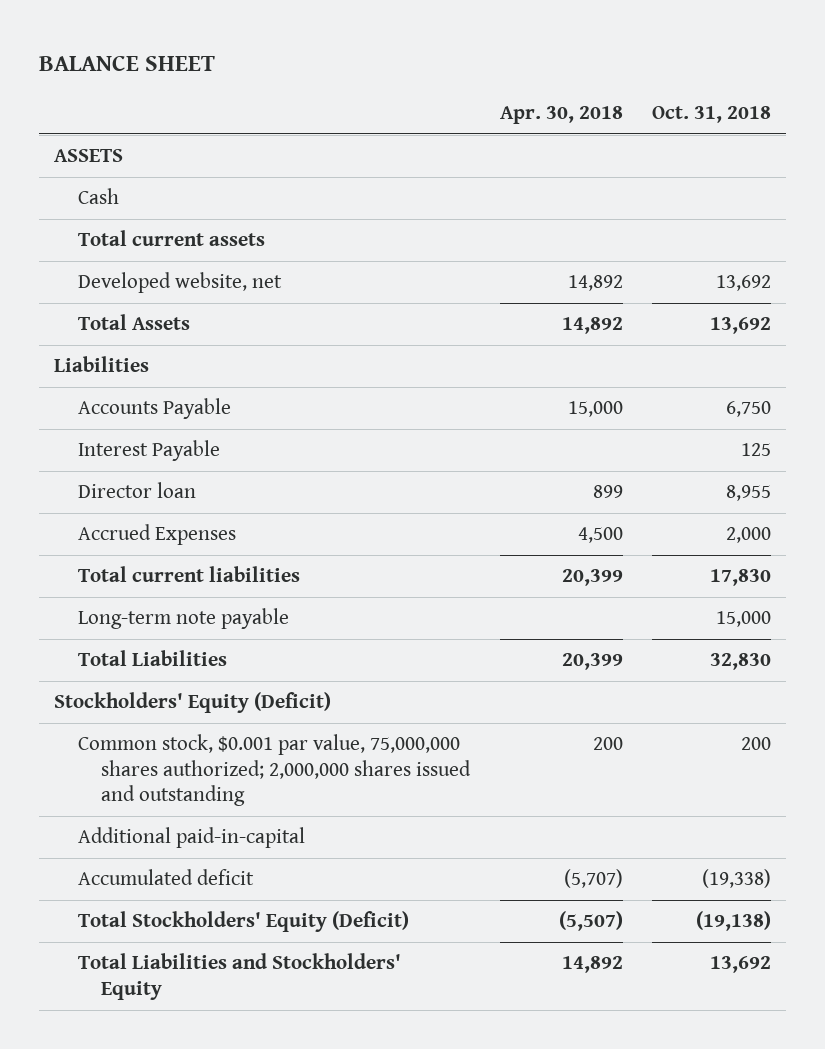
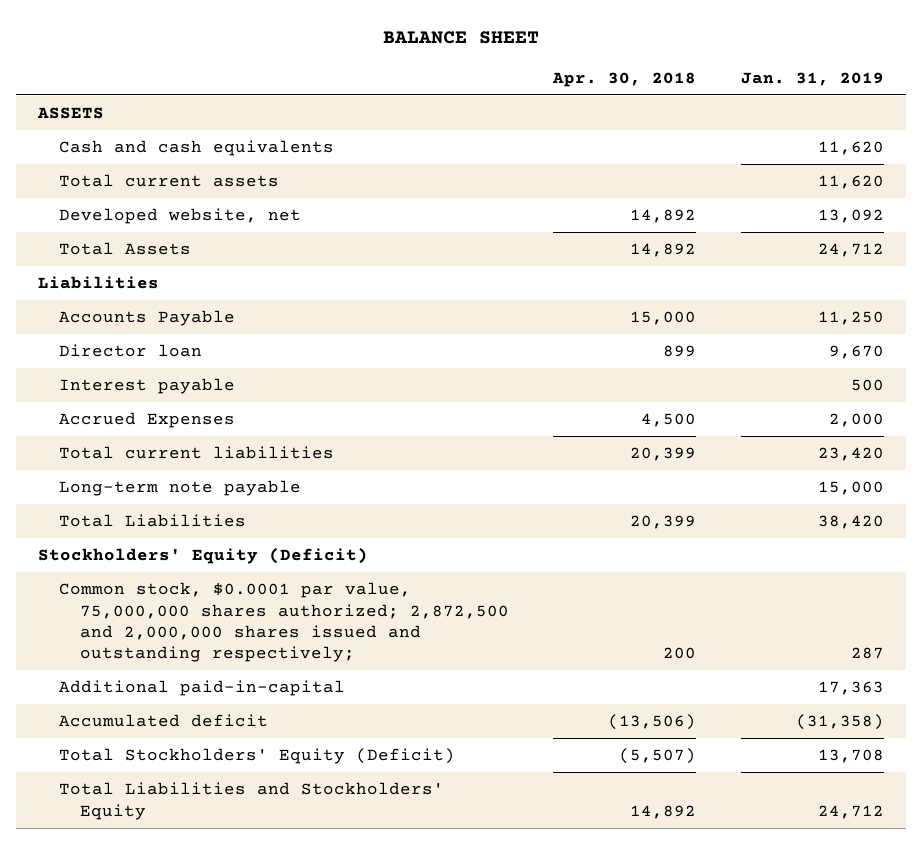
- | Apr. 30, 2018 | Oct. 31, 2018
+ | Apr. 30, 2018 | Jan. 31, 2019
- Cash
+ Cash and cash equivalents | | 11,620
- Interest Payable | | 125
+ Interest payable | | 500
- Common stock, $0.001 par value, 75,000,000 shares authorized; 2,000,000 shares issued and outstanding | 200 | 200
+ Common stock, $0.0001 par value, 75,000,000 shares authorized; 2,872,500 and 2,000,000 shares issued and outstanding respectively; | 200 | 287
- Accumulated deficit | (5,707) | (19,338)
+ Accumulated deficit | (13,506) | (31,358)

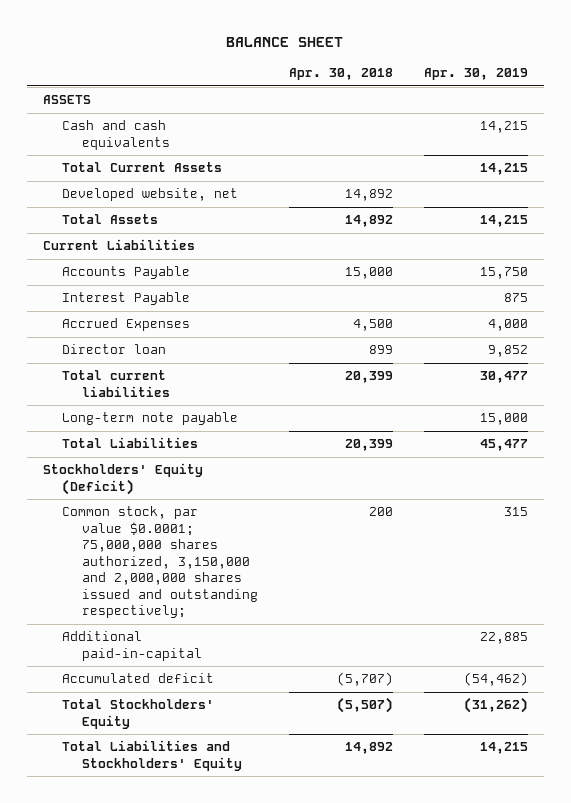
- | Apr. 30, 2018 | Jan. 31, 2019
+ | Apr. 30, 2018 | Apr. 30, 2019
- Total current assets | | 11,620
+ Total Current Assets | | 14,215
- Liabilities
+ Current Liabilities
- Interest payable | | 500
+ Interest Payable | | 875
moved down: Director loan | 899 | 9,852
- Common stock, $0.0001 par value, 75,000,000 shares authorized; 2,872,500 and 2,000,000 shares issued and outstanding respectively; | 200 | 287
+ Common stock, par value $0.0001; 75,000,000 shares authorized, 3,150,000 and 2,000,000 shares issued and outstanding respectively; | 200 | 315
- Accumulated deficit | (13,506) | (31,358)
- Total Stockholders' Equity (Deficit) | (5,507) | 13,708
+ Accumulated deficit | (5,707) | (54,462)
+ Total Stockholders' Equity | (5,507) | (31,262)

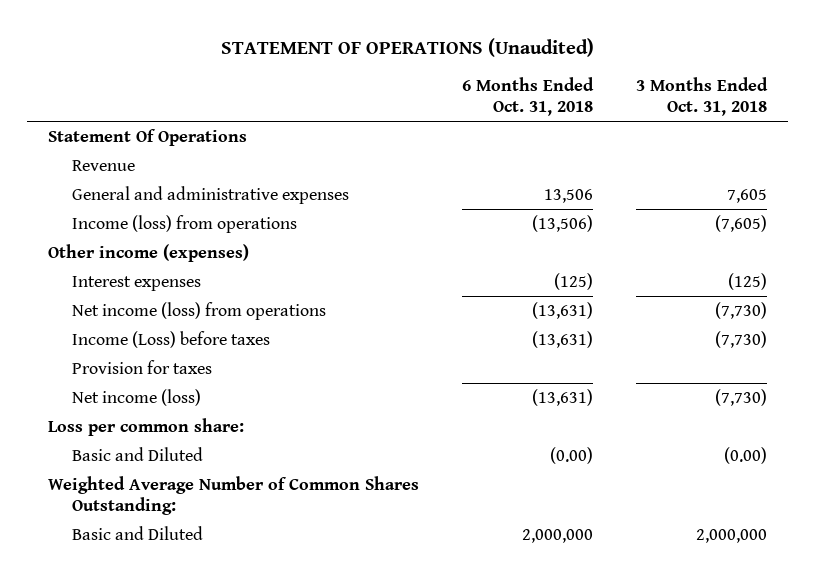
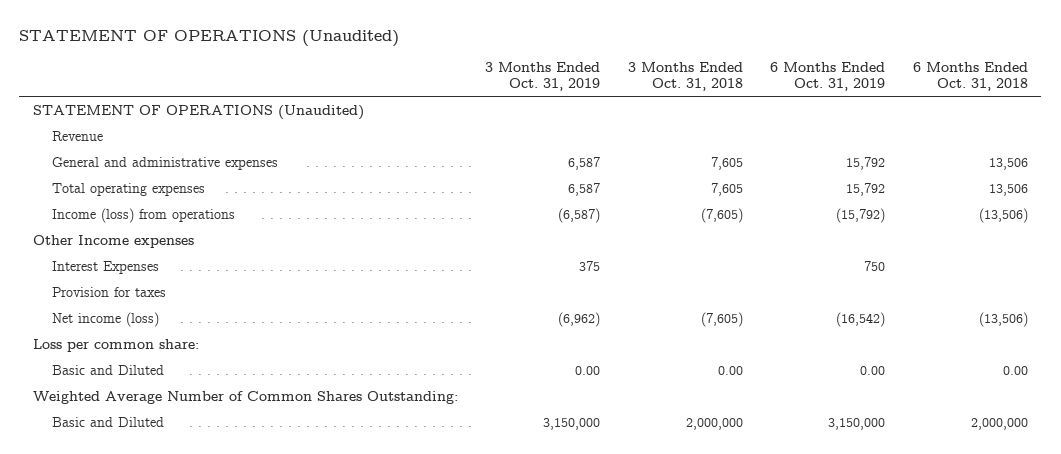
- | 6 Months Ended Oct. 31, 2018 | 3 Months Ended Oct. 31, 2018
+ | 3 Months Ended Oct. 31, 2019 | 3 Months Ended Oct. 31, 2018 | 6 Months Ended Oct. 31, 2019 | 6 Months Ended Oct. 31, 2018
- Statement Of Operations
+ STATEMENT OF OPERATIONS (Unaudited)
+ Total operating expenses | 6,587 | 7,605 | 15,792 | 13,506
- Other income (expenses)
- Interest expenses | (125) | (125)
- Net income (loss) from operations | (13,631) | (7,730)
- Income (Loss) before taxes | (13,631) | (7,730)
+ Other Income expenses
+ Interest Expenses | 375 | | 750 |
- Net income (loss) | (13,631) | (7,730)
+ Net income (loss) | (6,962) | (7,605) | (16,542) | (13,506)
- Basic and Diluted | (0.00) | (0.00)
+ Basic and Diluted | 0.00 | 0.00 | 0.00 | 0.00

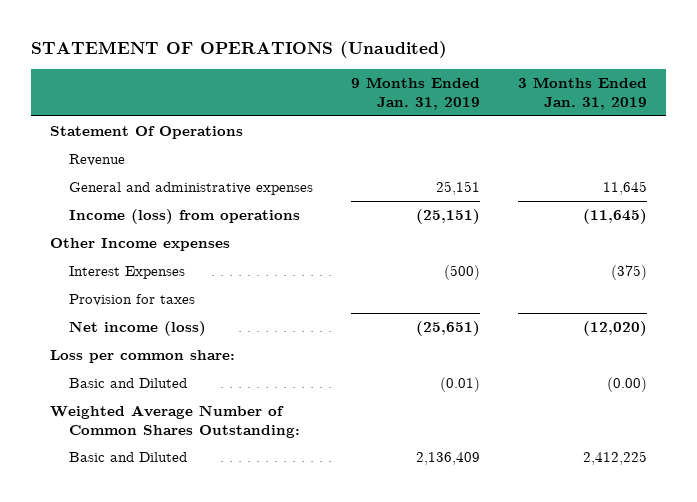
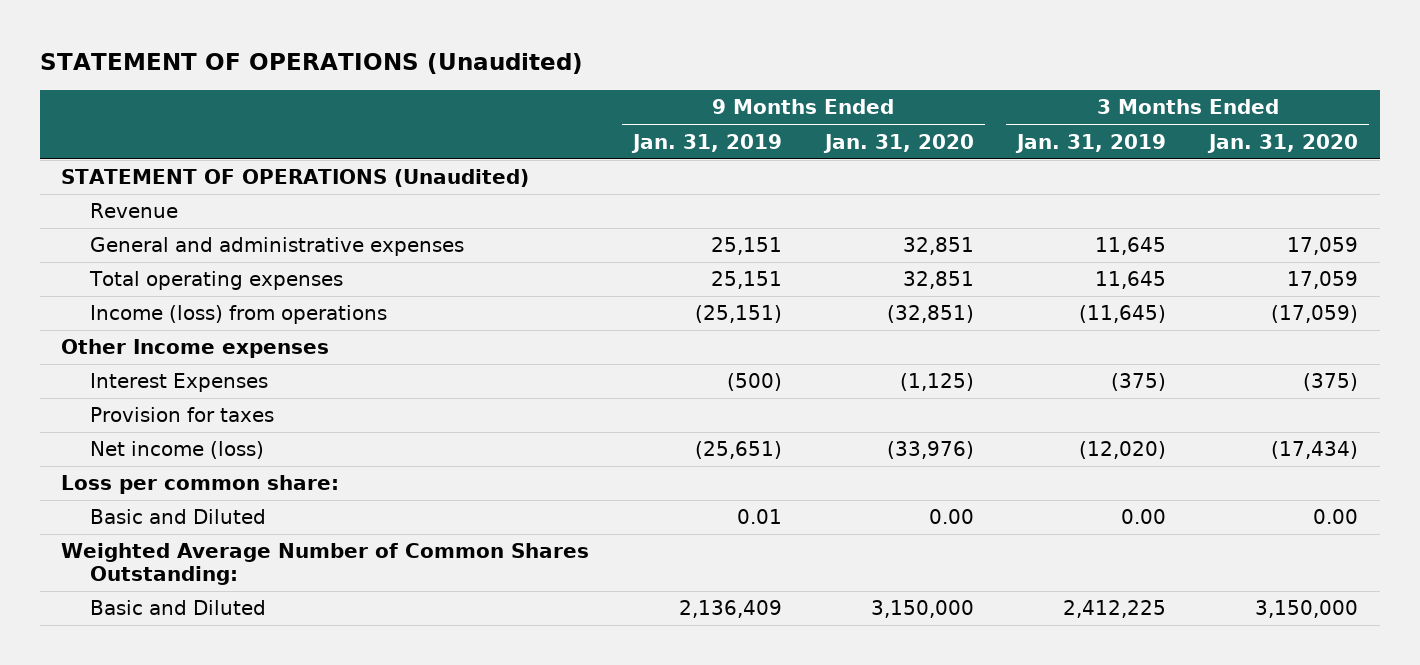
- | 9 Months Ended Jan. 31, 2019 | 3 Months Ended Jan. 31, 2019
+ | 9 Months Ended Jan. 31, 2019 | 9 Months Ended Jan. 31, 2020 | 3 Months Ended Jan. 31, 2019 | 3 Months Ended Jan. 31, 2020
- Statement Of Operations
+ STATEMENT OF OPERATIONS (Unaudited)
+ Total operating expenses | 25,151 | 32,851 | 11,645 | 17,059
- Basic and Diluted | (0.01) | (0.00)
+ Basic and Diluted | 0.01 | 0.00 | 0.00 | 0.00

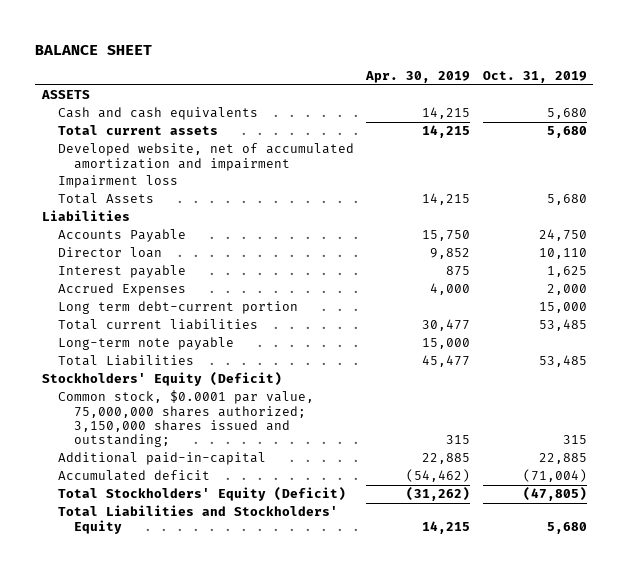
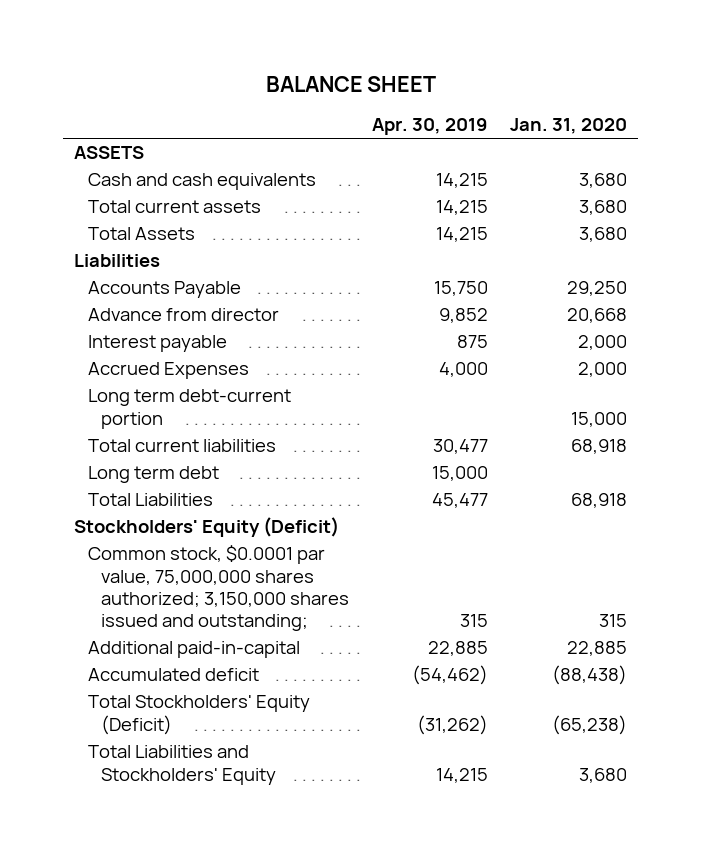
- | Apr. 30, 2019 | Oct. 31, 2019
+ | Apr. 30, 2019 | Jan. 31, 2020
- Developed website, net of accumulated amortization and impairment
- Impairment loss
- Director loan | 9,852 | 10,110
+ Advance from director | 9,852 | 20,668
- Long-term note payable | 15,000 |
+ Long term debt | 15,000 |

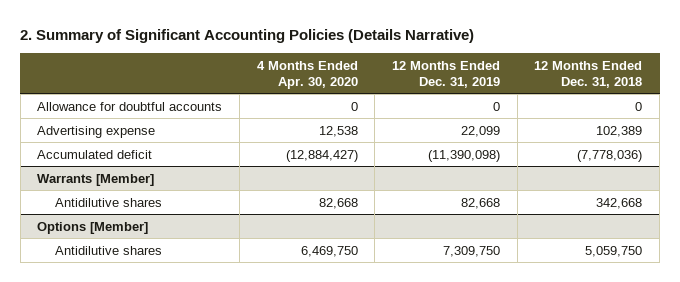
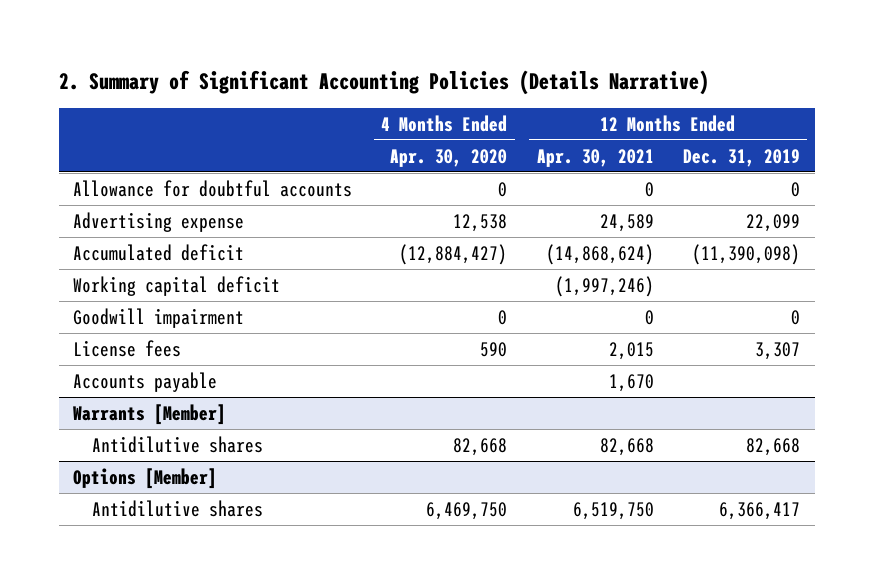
- | 4 Months Ended Apr. 30, 2020 | 12 Months Ended Dec. 31, 2019 | 12 Months Ended Dec. 31, 2018
+ | 4 Months Ended Apr. 30, 2020 | 12 Months Ended Apr. 30, 2021 | 12 Months Ended Dec. 31, 2019
+ Working capital deficit | | (1,997,246) |
+ Goodwill impairment | 0 | 0 | 0
+ License fees | 590 | 2,015 | 3,307
+ Accounts payable | | 1,670 |
@ Options [Member]
- Antidilutive shares | 6,469,750 | 7,309,750 | 5,059,750
+ Antidilutive shares | 6,469,750 | 6,519,750 | 6,366,417

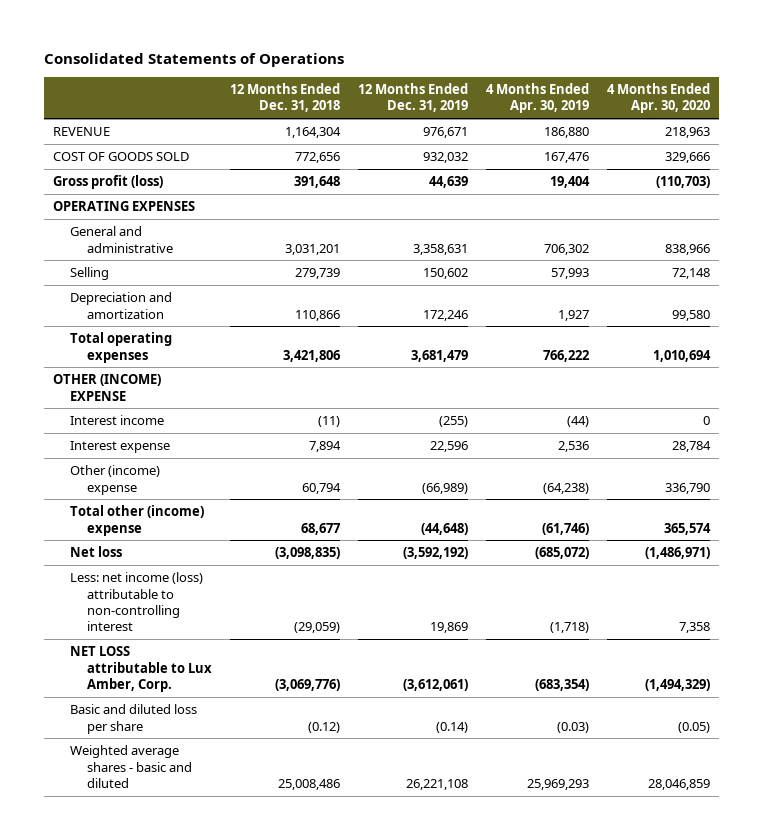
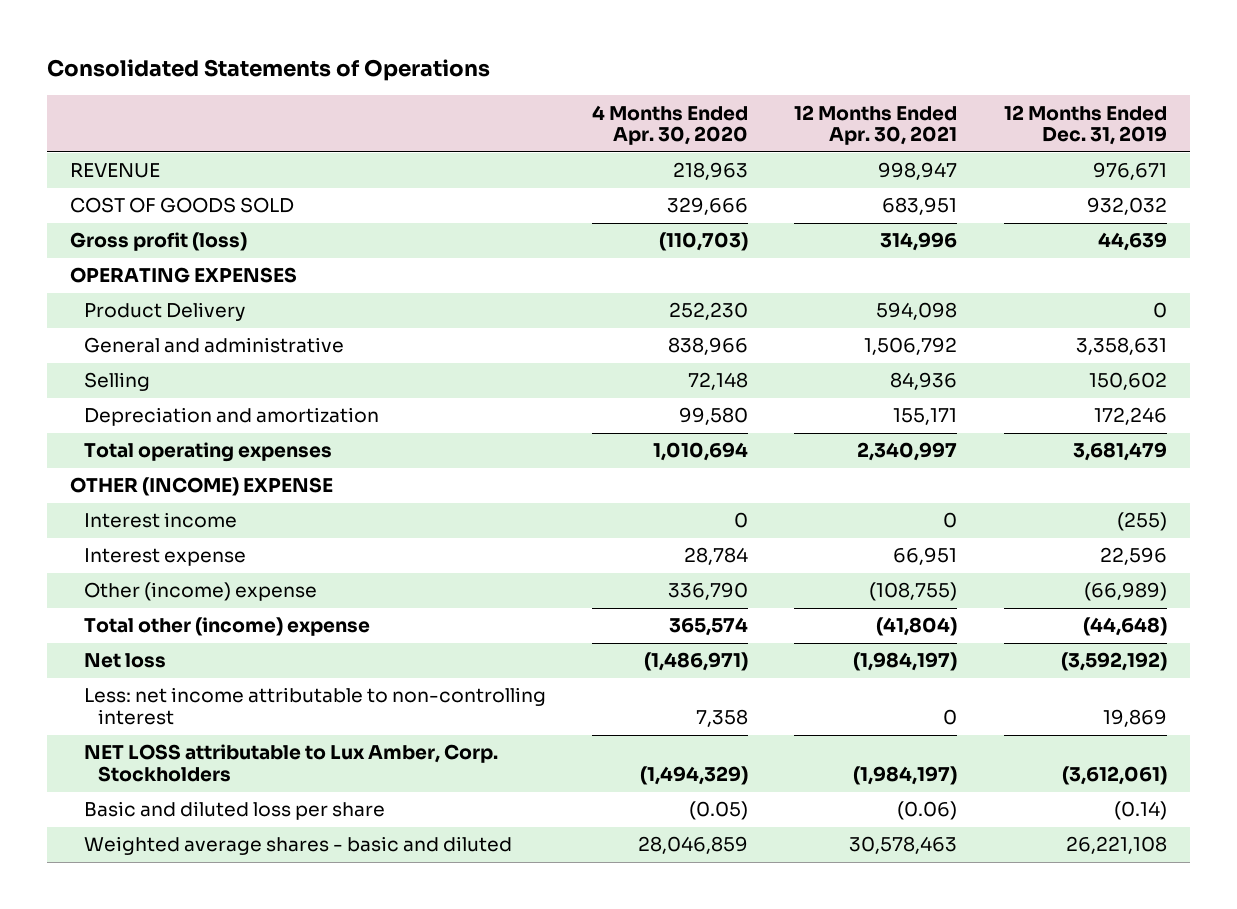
- | 12 Months Ended Dec. 31, 2018 | 12 Months Ended Dec. 31, 2019 | 4 Months Ended Apr. 30, 2019 | 4 Months Ended Apr. 30, 2020
+ | 4 Months Ended Apr. 30, 2020 | 12 Months Ended Apr. 30, 2021 | 12 Months Ended Dec. 31, 2019
+ Product Delivery | 252,230 | 594,098 | 0
- Less: net income (loss) attributable to non-controlling interest | (29,059) | 19,869 | (1,718) | 7,358
- NET LOSS attributable to Lux Amber, Corp. | (3,069,776) | (3,612,061) | (683,354) | (1,494,329)
+ Less: net income attributable to non-controlling interest | 7,358 | 0 | 19,869
+ NET LOSS attributable to Lux Amber, Corp. Stockholders | (1,494,329) | (1,984,197) | (3,612,061)

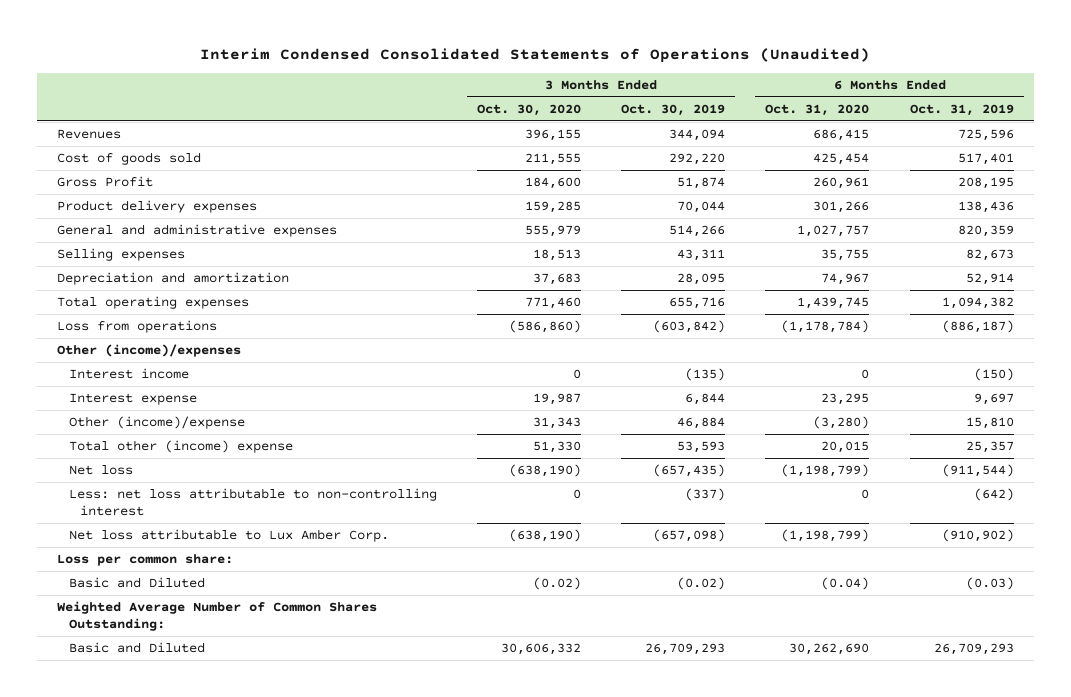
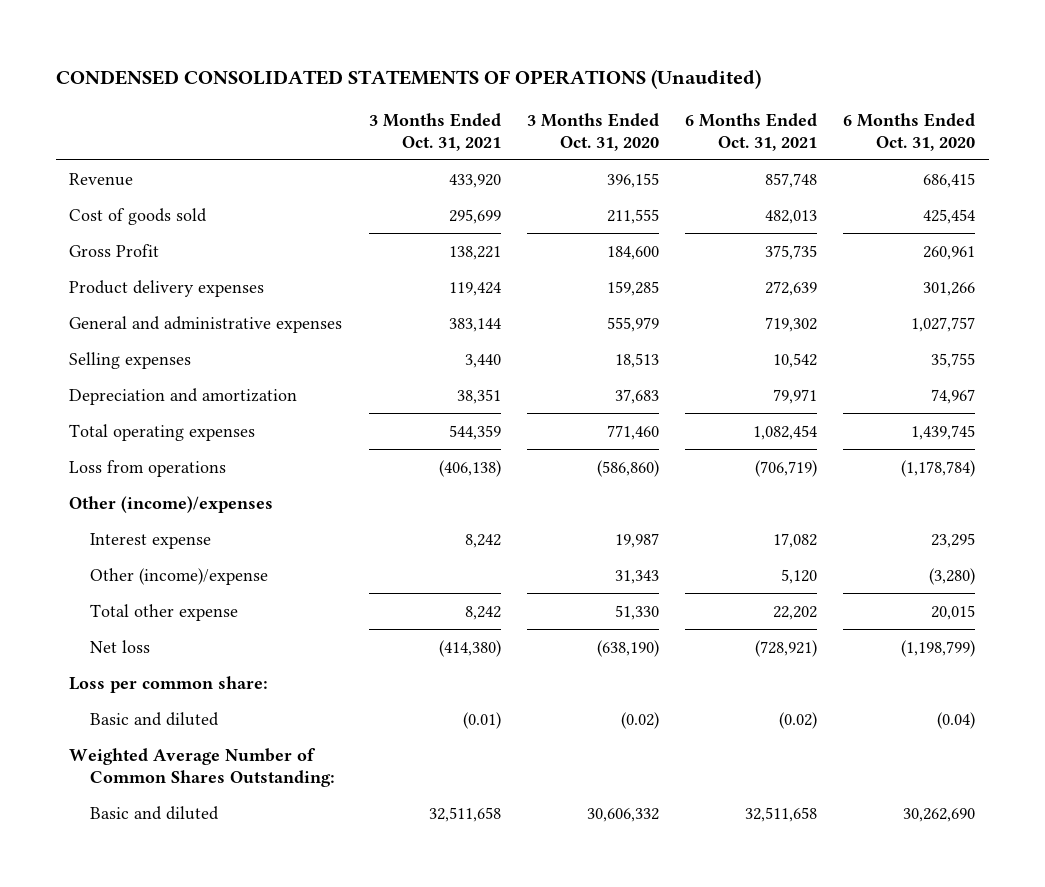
- Interim Condensed Consolidated Statements of Operations (Unaudited)
+ CONDENSED CONSOLIDATED STATEMENTS OF OPERATIONS (Unaudited)
- | 3 Months Ended Oct. 30, 2020 | 3 Months Ended Oct. 30, 2019 | 6 Months Ended Oct. 31, 2020 | 6 Months Ended Oct. 31, 2019
+ | 3 Months Ended Oct. 31, 2021 | 3 Months Ended Oct. 31, 2020 | 6 Months Ended Oct. 31, 2021 | 6 Months Ended Oct. 31, 2020
- Revenues | 396,155 | 344,094 | 686,415 | 725,596
+ Revenue | 433,920 | 396,155 | 857,748 | 686,415
- Interest income | 0 | (135) | 0 | (150)
- Total other (income) expense | 51,330 | 53,593 | 20,015 | 25,357
+ Total other expense | 8,242 | 51,330 | 22,202 | 20,015
- Less: net loss attributable to non-controlling interest | 0 | (337) | 0 | (642)
- Net loss attributable to Lux Amber Corp. | (638,190) | (657,098) | (1,198,799) | (910,902)
- Basic and Diluted | (0.02) | (0.02) | (0.04) | (0.03)
+ Basic and diluted | (0.01) | (0.02) | (0.02) | (0.04)
- Basic and Diluted | 30,606,332 | 26,709,293 | 30,262,690 | 26,709,293
+ Basic and diluted | 32,511,658 | 30,606,332 | 32,511,658 | 30,262,690

